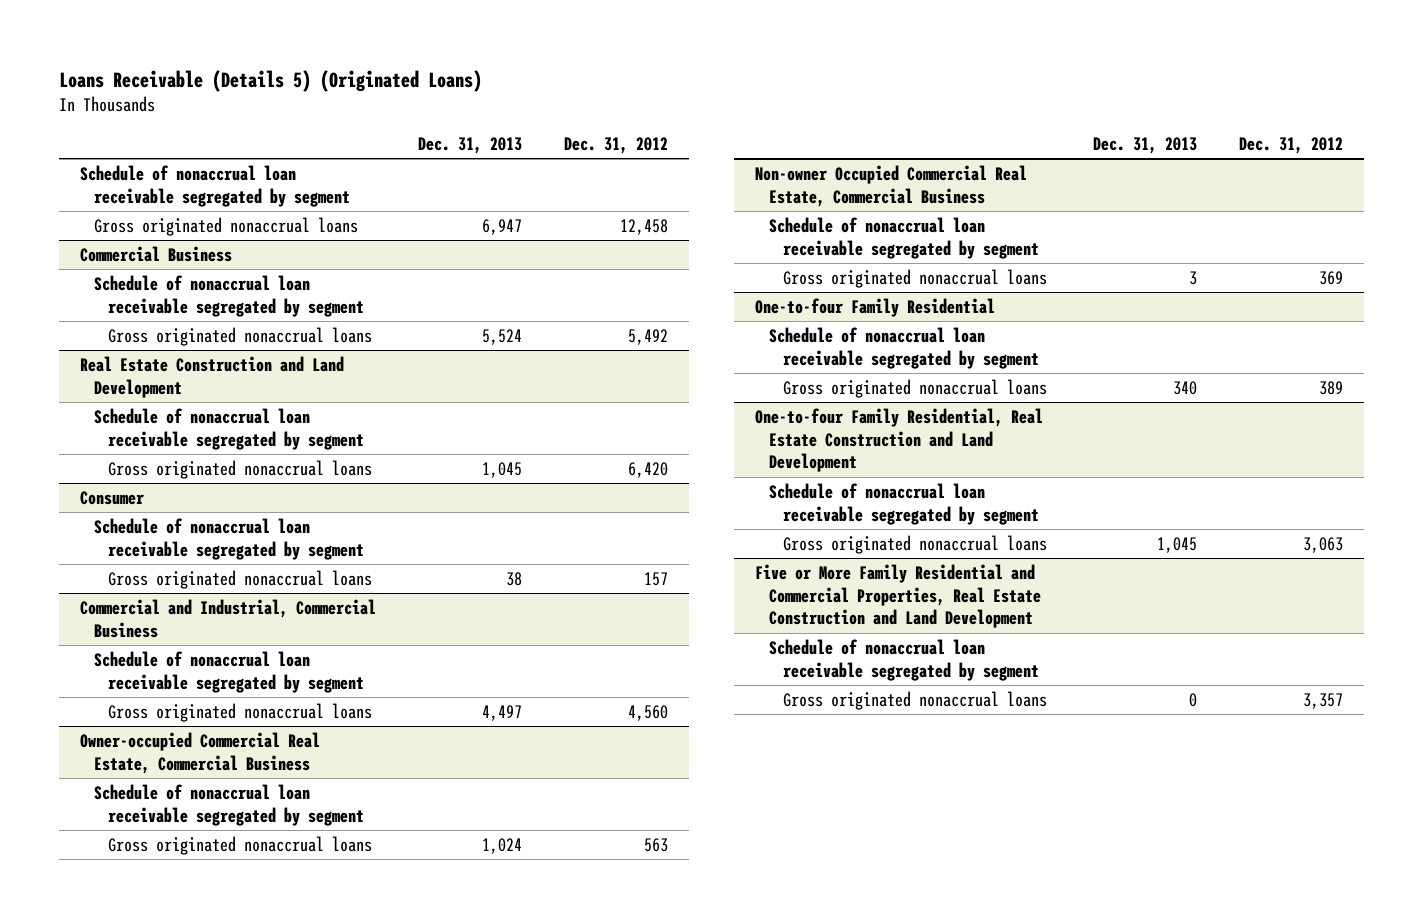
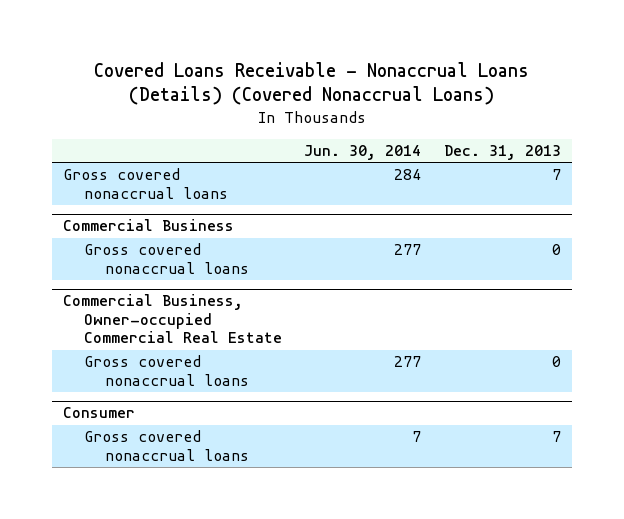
- Loans Receivable (Details 5) (Originated Loans)
+ Covered Loans Receivable - Nonaccrual Loans (Details) (Covered Nonaccrual Loans)
- | Dec. 31, 2013 | Dec. 31, 2012
+ | Jun. 30, 2014 | Dec. 31, 2013
- Schedule of nonaccrual loan receivable segregated by segment
- Gross originated nonaccrual loans | 6,947 | 12,458
+ Gross covered nonaccrual loans | 284 | 7
@ Commercial Business
- Schedule of nonaccrual loan receivable segregated by segment
- Gross originated nonaccrual loans | 5,524 | 5,492
- Real Estate Construction and Land Development
- Schedule of nonaccrual loan receivable segregated by segment
- Gross originated nonaccrual loans | 1,045 | 6,420
@ Commercial Business
+ Gross covered nonaccrual loans | 277 | 0
+ Commercial Business, Owner-occupied Commercial Real Estate
+ Gross covered nonaccrual loans | 277 | 0
@ Consumer
- Schedule of nonaccrual loan receivable segregated by segment
- Gross originated nonaccrual loans | 38 | 157
- Commercial and Industrial, Commercial Business
- Schedule of nonaccrual loan receivable segregated by segment
- Gross originated nonaccrual loans | 4,497 | 4,560
- Owner-occupied Commercial Real Estate, Commercial Business
- Schedule of nonaccrual loan receivable segregated by segment
- Gross originated nonaccrual loans | 1,024 | 563
- Non-owner Occupied Commercial Real Estate, Commercial Business
- Schedule of nonaccrual loan receivable segregated by segment
- Gross originated nonaccrual loans | 3 | 369
- One-to-four Family Residential
- Schedule of nonaccrual loan receivable segregated by segment
- Gross originated nonaccrual loans | 340 | 389
- One-to-four Family Residential, Real Estate Construction and Land Development
- Schedule of nonaccrual loan receivable segregated by segment
- Gross originated nonaccrual loans | 1,045 | 3,063
- Five or More Family Residential and Commercial Properties, Real Estate Construction and Land Development
- Schedule of nonaccrual loan receivable segregated by segment
- Gross originated nonaccrual loans | 0 | 3,357
@ Consumer
+ Gross covered nonaccrual loans | 7 | 7

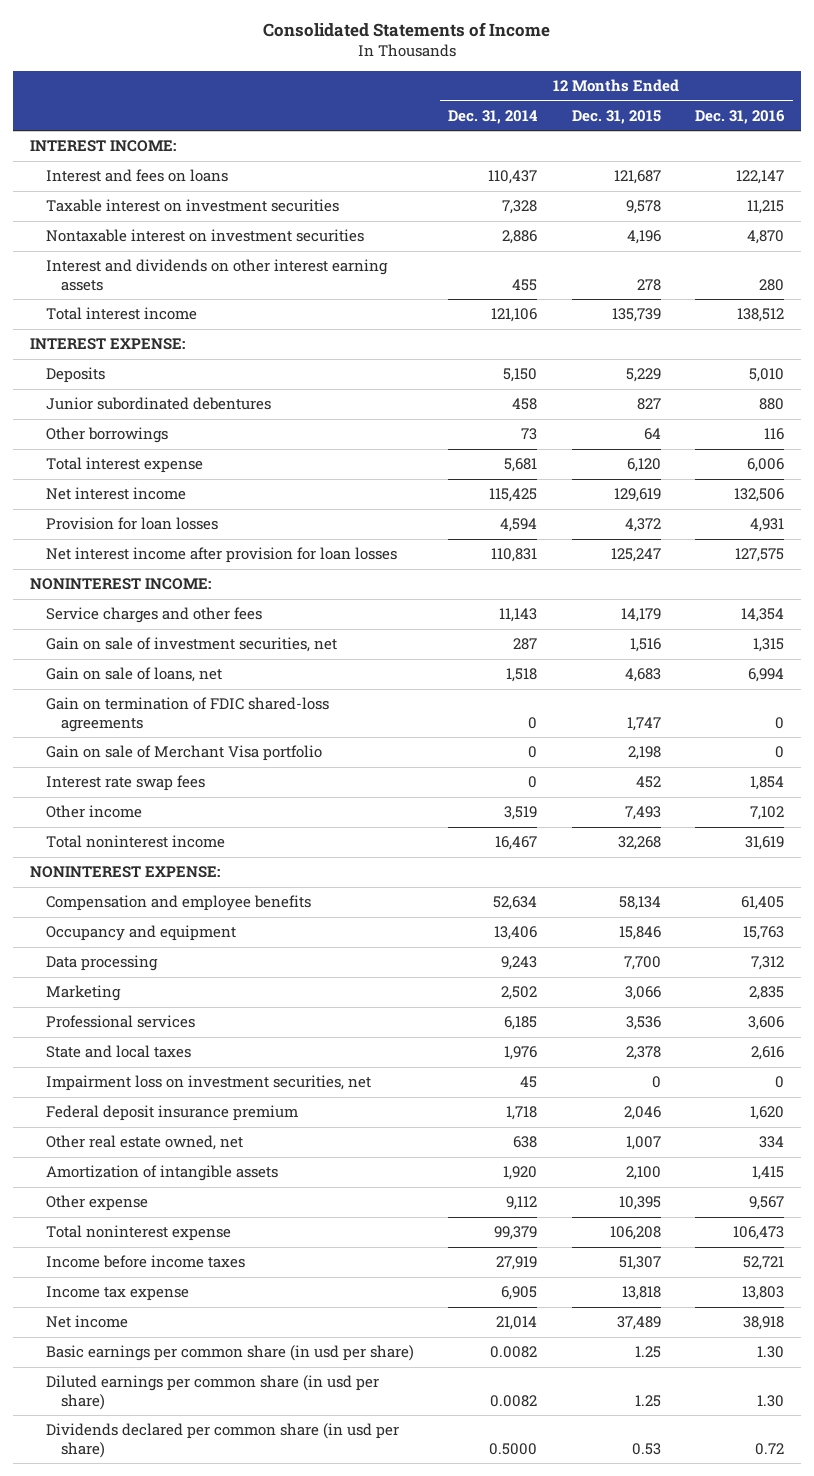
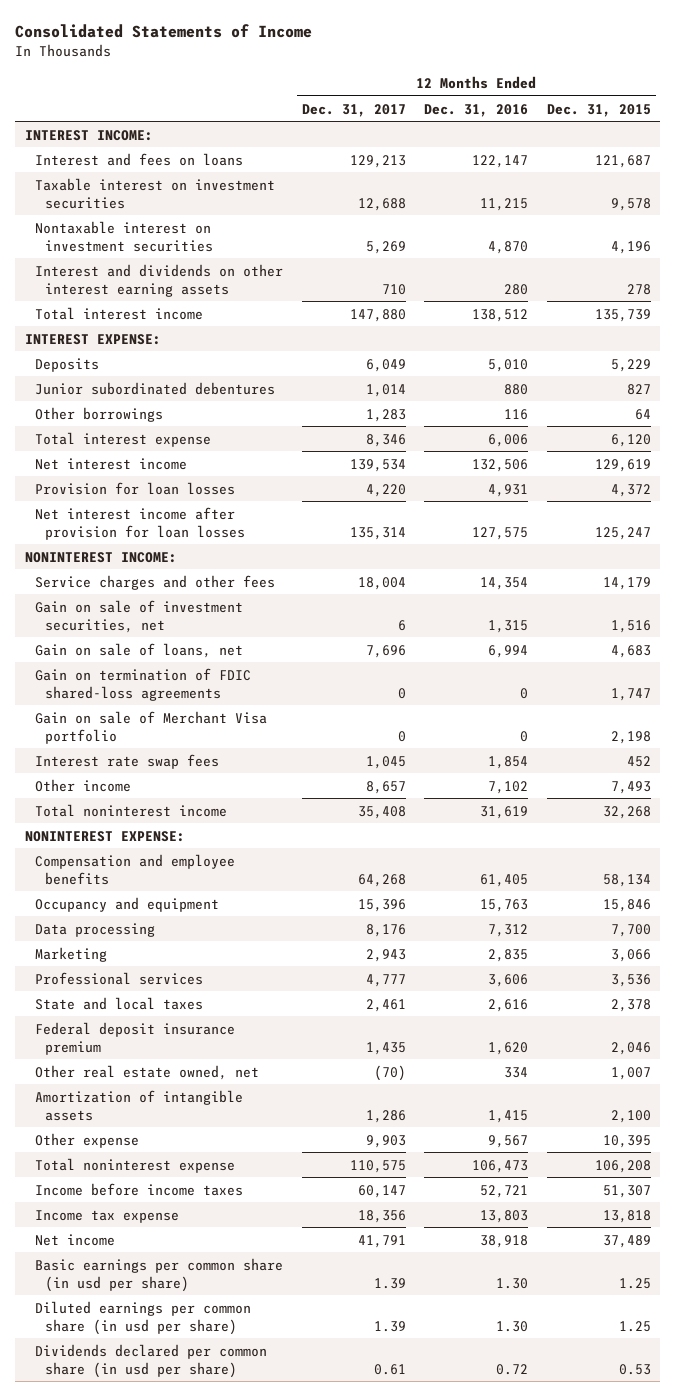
- | 12 Months Ended Dec. 31, 2014 | 12 Months Ended Dec. 31, 2015 | 12 Months Ended Dec. 31, 2016
+ | 12 Months Ended Dec. 31, 2017 | 12 Months Ended Dec. 31, 2016 | 12 Months Ended Dec. 31, 2015
- Impairment loss on investment securities, net | 45 | 0 | 0

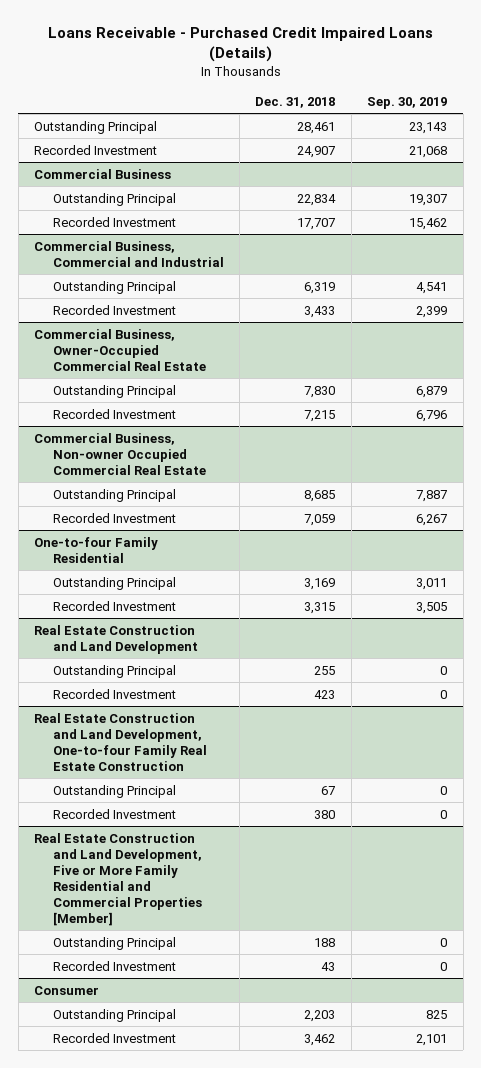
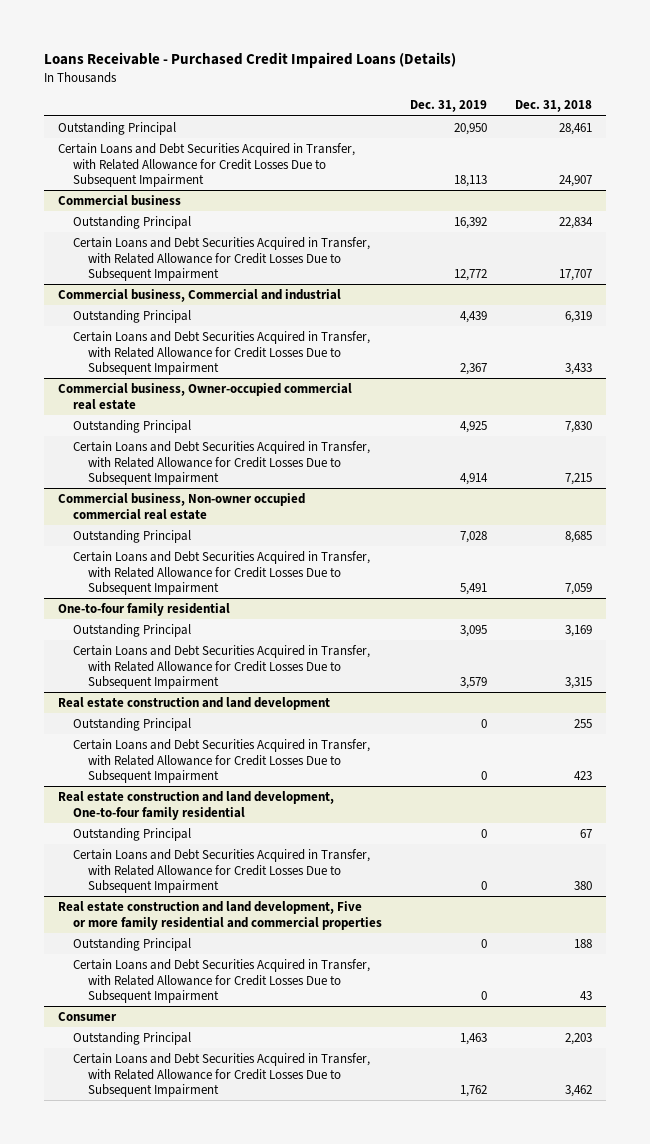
- | Dec. 31, 2018 | Sep. 30, 2019
+ | Dec. 31, 2019 | Dec. 31, 2018
- Recorded Investment | 24,907 | 21,068
- Commercial Business
+ Certain Loans and Debt Securities Acquired in Transfer, with Related Allowance for Credit Losses Due to Subsequent Impairment | 18,113 | 24,907
+ Commercial business
- Recorded Investment | 17,707 | 15,462
- Commercial Business, Commercial and Industrial
+ Certain Loans and Debt Securities Acquired in Transfer, with Related Allowance for Credit Losses Due to Subsequent Impairment | 12,772 | 17,707
+ Commercial business, Commercial and industrial
- Recorded Investment | 3,433 | 2,399
- Commercial Business, Owner-Occupied Commercial Real Estate
+ Certain Loans and Debt Securities Acquired in Transfer, with Related Allowance for Credit Losses Due to Subsequent Impairment | 2,367 | 3,433
+ Commercial business, Owner-occupied commercial real estate
- Recorded Investment | 7,215 | 6,796
- Commercial Business, Non-owner Occupied Commercial Real Estate
+ Certain Loans and Debt Securities Acquired in Transfer, with Related Allowance for Credit Losses Due to Subsequent Impairment | 4,914 | 7,215
+ Commercial business, Non-owner occupied commercial real estate
- Recorded Investment | 7,059 | 6,267
- One-to-four Family Residential
+ Certain Loans and Debt Securities Acquired in Transfer, with Related Allowance for Credit Losses Due to Subsequent Impairment | 5,491 | 7,059
+ One-to-four family residential
- Recorded Investment | 3,315 | 3,505
- Real Estate Construction and Land Development
+ Certain Loans and Debt Securities Acquired in Transfer, with Related Allowance for Credit Losses Due to Subsequent Impairment | 3,579 | 3,315
+ Real estate construction and land development
- Recorded Investment | 423 | 0
- Real Estate Construction and Land Development, One-to-four Family Real Estate Construction
+ Certain Loans and Debt Securities Acquired in Transfer, with Related Allowance for Credit Losses Due to Subsequent Impairment | 0 | 423
+ Real estate construction and land development, One-to-four family residential
- Recorded Investment | 380 | 0
- Real Estate Construction and Land Development, Five or More Family Residential and Commercial Properties [Member]
+ Certain Loans and Debt Securities Acquired in Transfer, with Related Allowance for Credit Losses Due to Subsequent Impairment | 0 | 380
+ Real estate construction and land development, Five or more family residential and commercial properties
- Recorded Investment | 43 | 0
+ Certain Loans and Debt Securities Acquired in Transfer, with Related Allowance for Credit Losses Due to Subsequent Impairment | 0 | 43
@ Consumer
- Recorded Investment | 3,462 | 2,101
+ Certain Loans and Debt Securities Acquired in Transfer, with Related Allowance for Credit Losses Due to Subsequent Impairment | 1,762 | 3,462

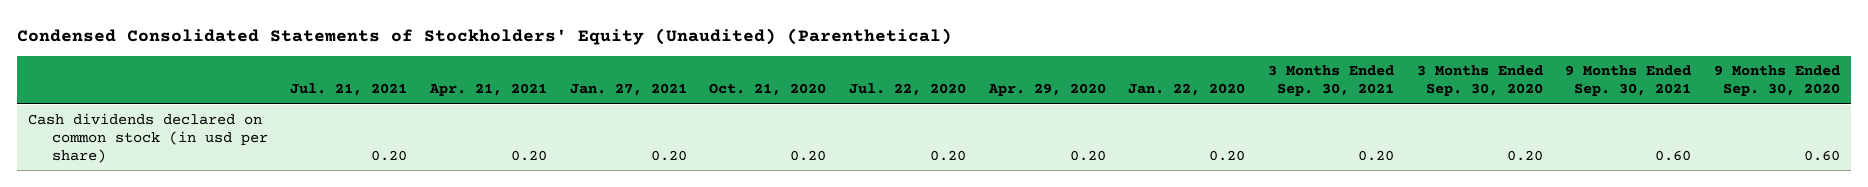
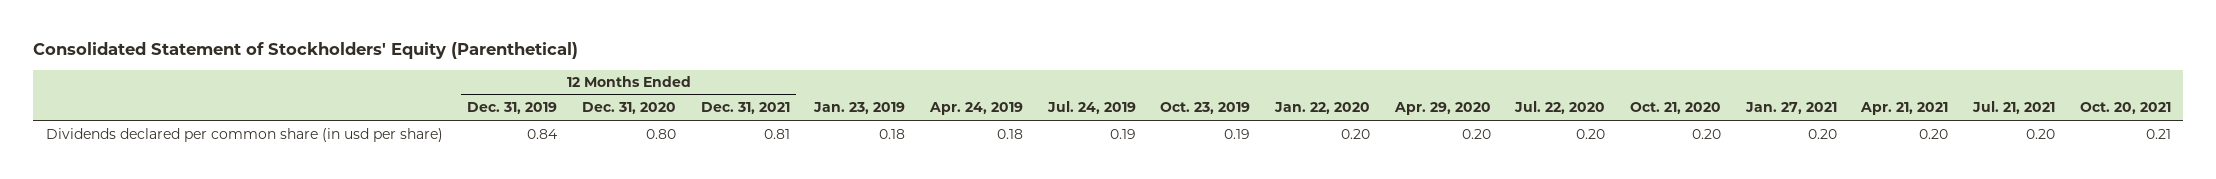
- Condensed Consolidated Statements of Stockholders' Equity (Unaudited) (Parenthetical)
+ Consolidated Statement of Stockholders' Equity (Parenthetical)
- | Jul. 21, 2021 | Apr. 21, 2021 | Jan. 27, 2021 | Oct. 21, 2020 | Jul. 22, 2020 | Apr. 29, 2020 | Jan. 22, 2020 | 3 Months Ended Sep. 30, 2021 | 3 Months Ended Sep. 30, 2020 | 9 Months Ended Sep. 30, 2021 | 9 Months Ended Sep. 30, 2020
+ | 12 Months Ended Dec. 31, 2019 | 12 Months Ended Dec. 31, 2020 | 12 Months Ended Dec. 31, 2021 | Jan. 23, 2019 | Apr. 24, 2019 | Jul. 24, 2019 | Oct. 23, 2019 | Jan. 22, 2020 | Apr. 29, 2020 | Jul. 22, 2020 | Oct. 21, 2020 | Jan. 27, 2021 | Apr. 21, 2021 | Jul. 21, 2021 | Oct. 20, 2021
- Cash dividends declared on common stock (in usd per share) | 0.20 | 0.20 | 0.20 | 0.20 | 0.20 | 0.20 | 0.20 | 0.20 | 0.20 | 0.60 | 0.60
+ Dividends declared per common share (in usd per share) | 0.84 | 0.80 | 0.81 | 0.18 | 0.18 | 0.19 | 0.19 | 0.20 | 0.20 | 0.20 | 0.20 | 0.20 | 0.20 | 0.20 | 0.21

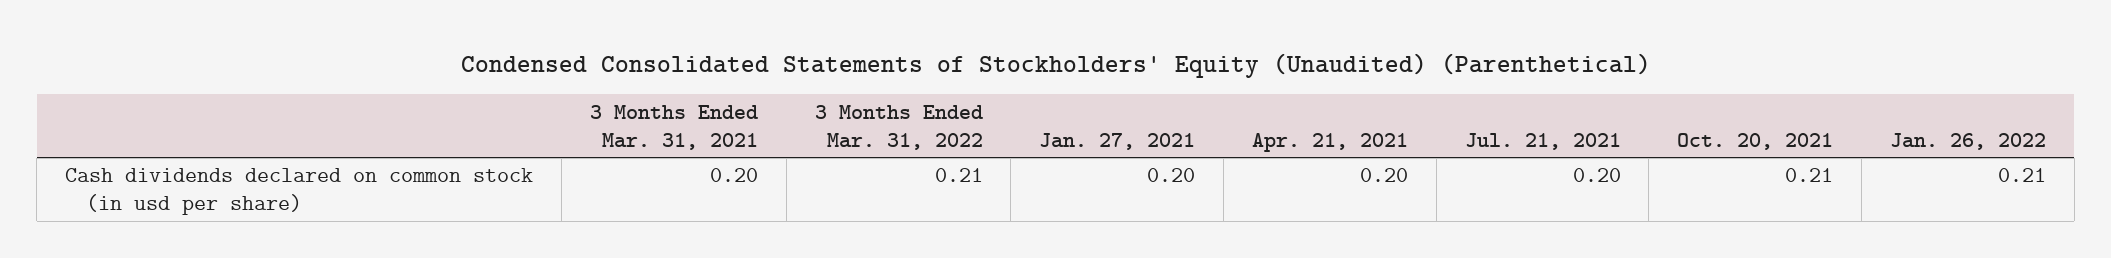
- Consolidated Statement of Stockholders' Equity (Parenthetical)
+ Condensed Consolidated Statements of Stockholders' Equity (Unaudited) (Parenthetical)
- | 12 Months Ended Dec. 31, 2019 | 12 Months Ended Dec. 31, 2020 | 12 Months Ended Dec. 31, 2021 | Jan. 23, 2019 | Apr. 24, 2019 | Jul. 24, 2019 | Oct. 23, 2019 | Jan. 22, 2020 | Apr. 29, 2020 | Jul. 22, 2020 | Oct. 21, 2020 | Jan. 27, 2021 | Apr. 21, 2021 | Jul. 21, 2021 | Oct. 20, 2021
+ | 3 Months Ended Mar. 31, 2021 | 3 Months Ended Mar. 31, 2022 | Jan. 27, 2021 | Apr. 21, 2021 | Jul. 21, 2021 | Oct. 20, 2021 | Jan. 26, 2022
- Dividends declared per common share (in usd per share) | 0.84 | 0.80 | 0.81 | 0.18 | 0.18 | 0.19 | 0.19 | 0.20 | 0.20 | 0.20 | 0.20 | 0.20 | 0.20 | 0.20 | 0.21
+ Cash dividends declared on common stock (in usd per share) | 0.20 | 0.21 | 0.20 | 0.20 | 0.20 | 0.21 | 0.21

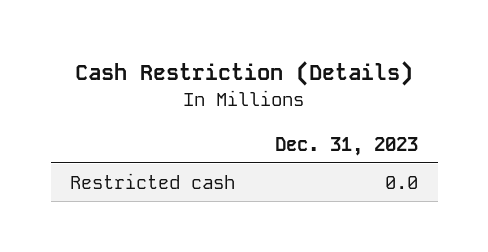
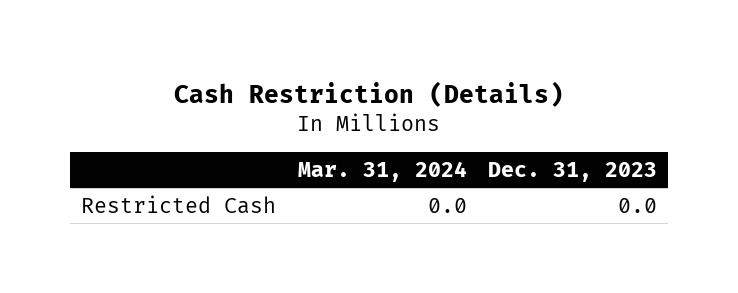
- | Dec. 31, 2023
+ | Mar. 31, 2024 | Dec. 31, 2023
- Restricted cash | 0.0
+ Restricted Cash | 0.0 | 0.0

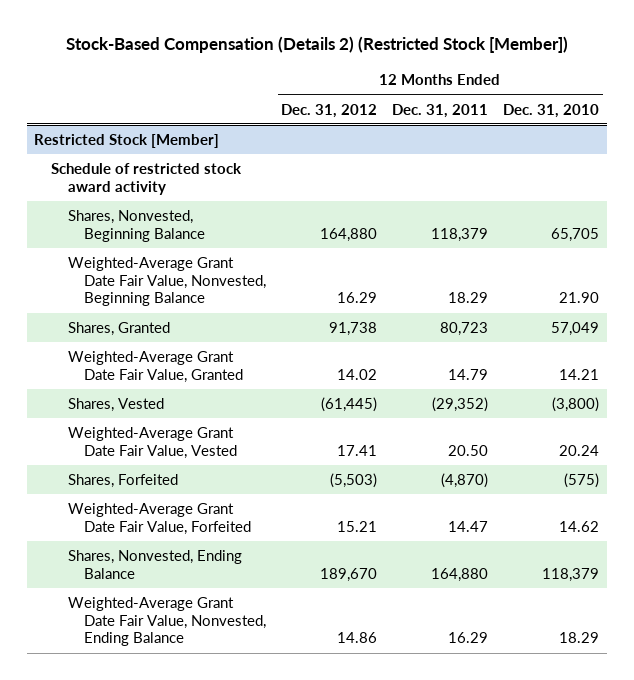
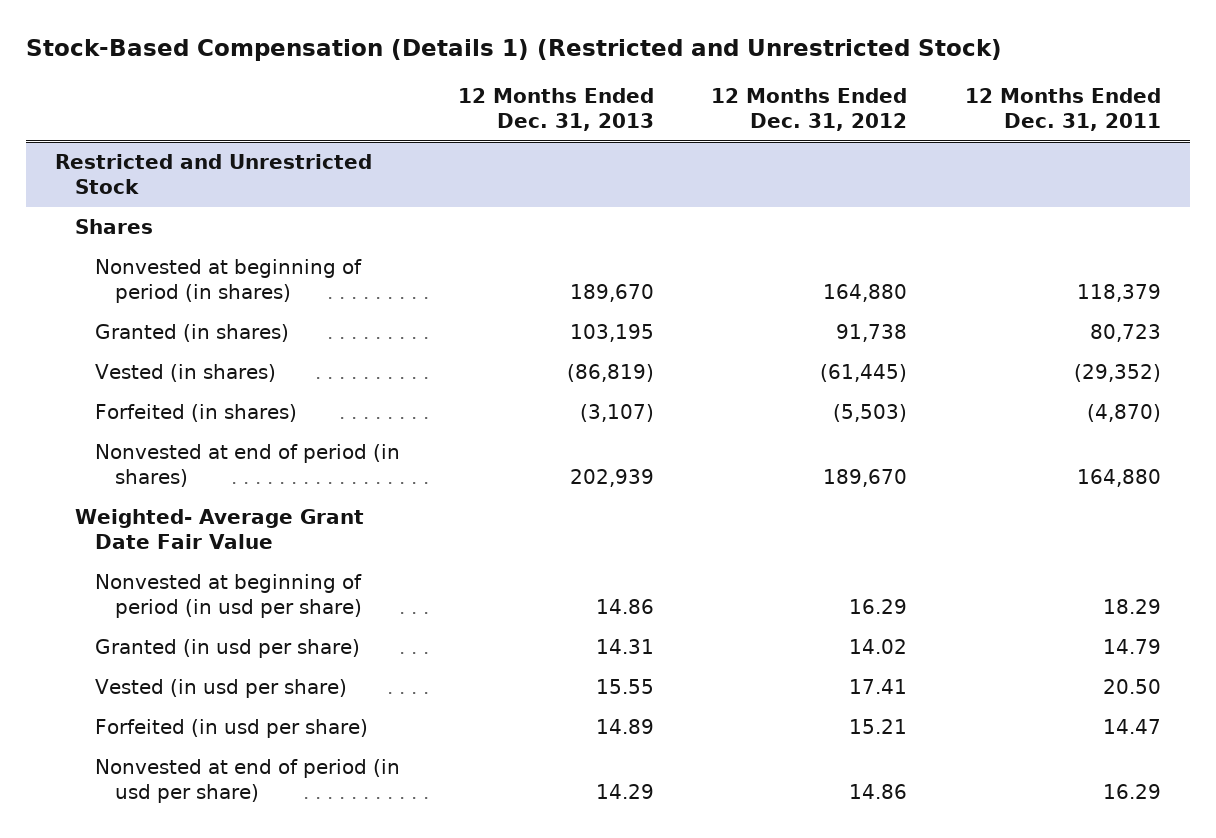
- Stock-Based Compensation (Details 2) (Restricted Stock [Member])
+ Stock-Based Compensation (Details 1) (Restricted and Unrestricted Stock)
- | 12 Months Ended Dec. 31, 2012 | 12 Months Ended Dec. 31, 2011 | 12 Months Ended Dec. 31, 2010
+ | 12 Months Ended Dec. 31, 2013 | 12 Months Ended Dec. 31, 2012 | 12 Months Ended Dec. 31, 2011
- Restricted Stock [Member]
- Schedule of restricted stock award activity
- Shares, Nonvested, Beginning Balance | 164,880 | 118,379 | 65,705
- Weighted-Average Grant Date Fair Value, Nonvested, Beginning Balance | 16.29 | 18.29 | 21.90
- Shares, Granted | 91,738 | 80,723 | 57,049
- Weighted-Average Grant Date Fair Value, Granted | 14.02 | 14.79 | 14.21
- Shares, Vested | (61,445) | (29,352) | (3,800)
- Weighted-Average Grant Date Fair Value, Vested | 17.41 | 20.50 | 20.24
- Shares, Forfeited | (5,503) | (4,870) | (575)
- Weighted-Average Grant Date Fair Value, Forfeited | 15.21 | 14.47 | 14.62
- Shares, Nonvested, Ending Balance | 189,670 | 164,880 | 118,379
- Weighted-Average Grant Date Fair Value, Nonvested, Ending Balance | 14.86 | 16.29 | 18.29
+ Restricted and Unrestricted Stock
+ Shares
+ Nonvested at beginning of period (in shares) | 189,670 | 164,880 | 118,379
+ Granted (in shares) | 103,195 | 91,738 | 80,723
+ Vested (in shares) | (86,819) | (61,445) | (29,352)
+ Forfeited (in shares) | (3,107) | (5,503) | (4,870)
+ Nonvested at end of period (in shares) | 202,939 | 189,670 | 164,880
+ Weighted- Average Grant Date Fair Value
+ Nonvested at beginning of period (in usd per share) | 14.86 | 16.29 | 18.29
+ Granted (in usd per share) | 14.31 | 14.02 | 14.79
+ Vested (in usd per share) | 15.55 | 17.41 | 20.50
+ Forfeited (in usd per share) | 14.89 | 15.21 | 14.47
+ Nonvested at end of period (in usd per share) | 14.29 | 14.86 | 16.29

